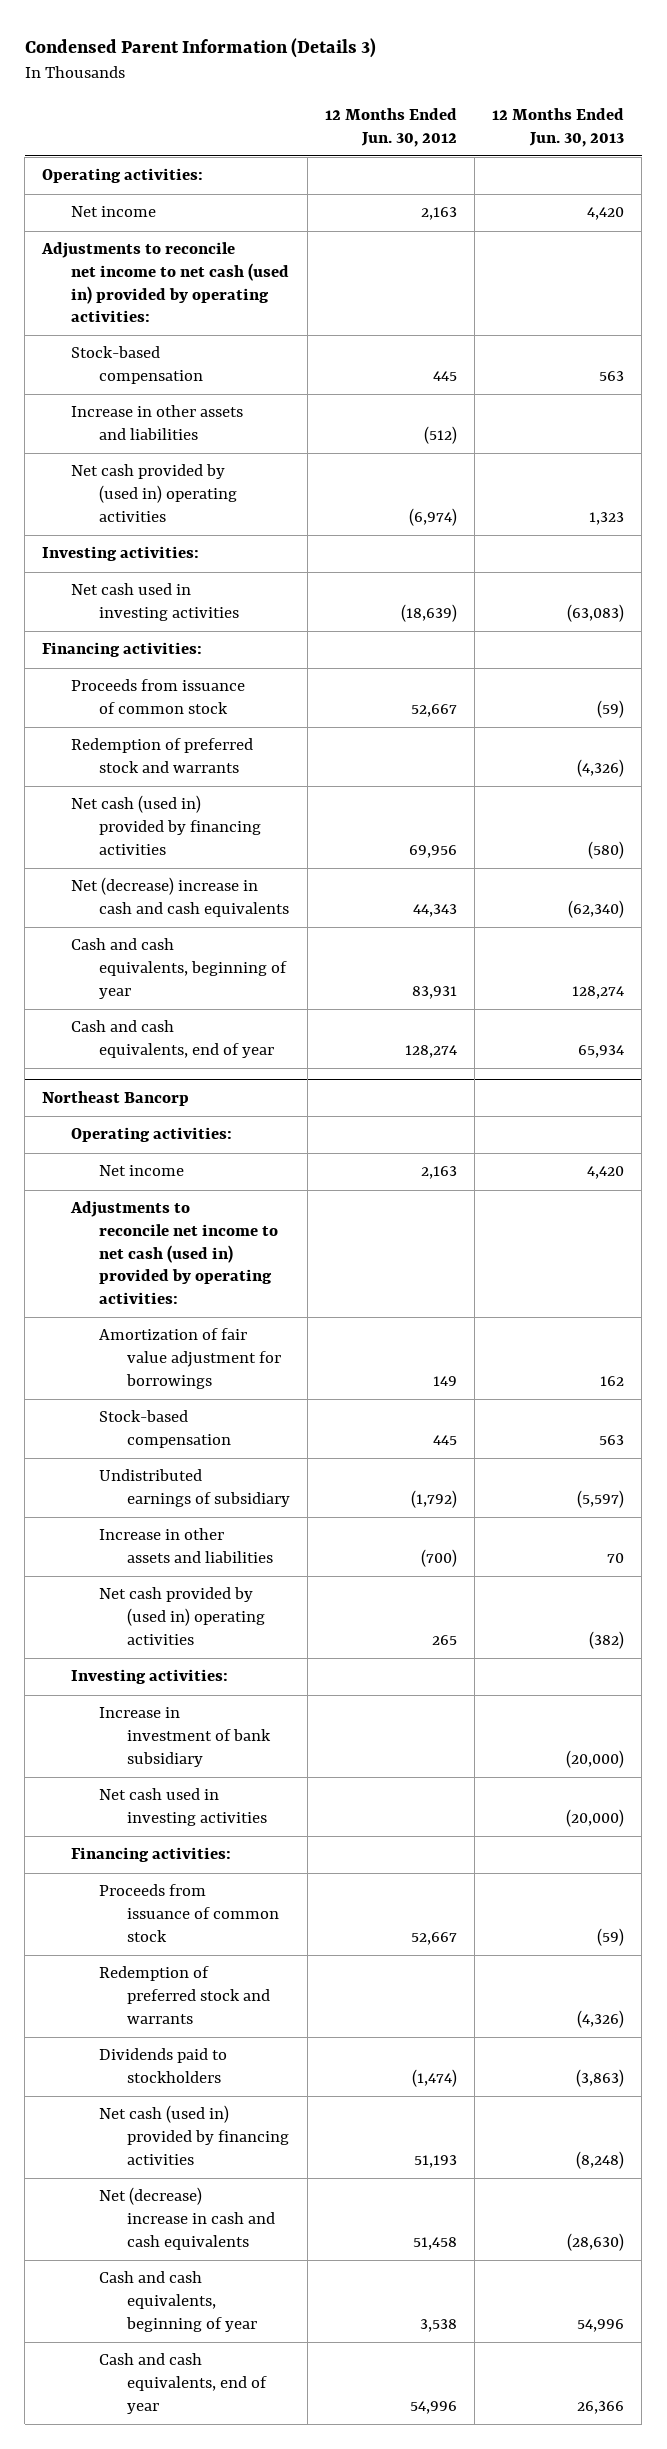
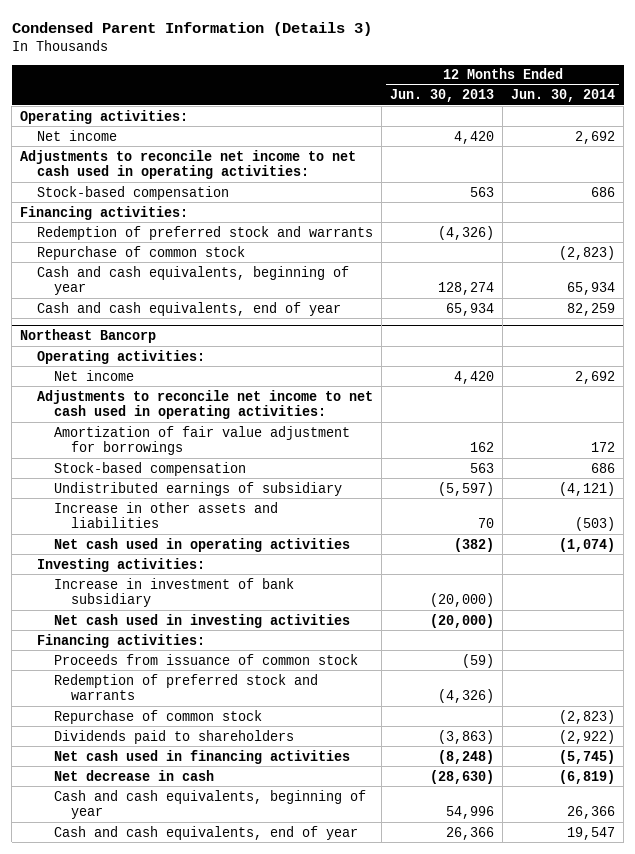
- | 12 Months Ended Jun. 30, 2012 | 12 Months Ended Jun. 30, 2013
+ | 12 Months Ended Jun. 30, 2013 | 12 Months Ended Jun. 30, 2014
- Adjustments to reconcile net income to net cash (used in) provided by operating activities:
+ Adjustments to reconcile net income to net cash used in operating activities:
- Increase in other assets and liabilities | (512) |
- Net cash provided by (used in) operating activities | (6,974) | 1,323
- Investing activities:
- Net cash used in investing activities | (18,639) | (63,083)
- Proceeds from issuance of common stock | 52,667 | (59)
- Net cash (used in) provided by financing activities | 69,956 | (580)
- Net (decrease) increase in cash and cash equivalents | 44,343 | (62,340)
+ Repurchase of common stock | | (2,823)
@ Northeast Bancorp
- Adjustments to reconcile net income to net cash (used in) provided by operating activities:
+ Adjustments to reconcile net income to net cash used in operating activities:
- Net cash provided by (used in) operating activities | 265 | (382)
+ Net cash used in operating activities | (382) | (1,074)
- Dividends paid to stockholders | (1,474) | (3,863)
- Net cash (used in) provided by financing activities | 51,193 | (8,248)
- Net (decrease) increase in cash and cash equivalents | 51,458 | (28,630)
+ Repurchase of common stock | | (2,823)
+ Dividends paid to shareholders | (3,863) | (2,922)
+ Net cash used in financing activities | (8,248) | (5,745)
+ Net decrease in cash | (28,630) | (6,819)

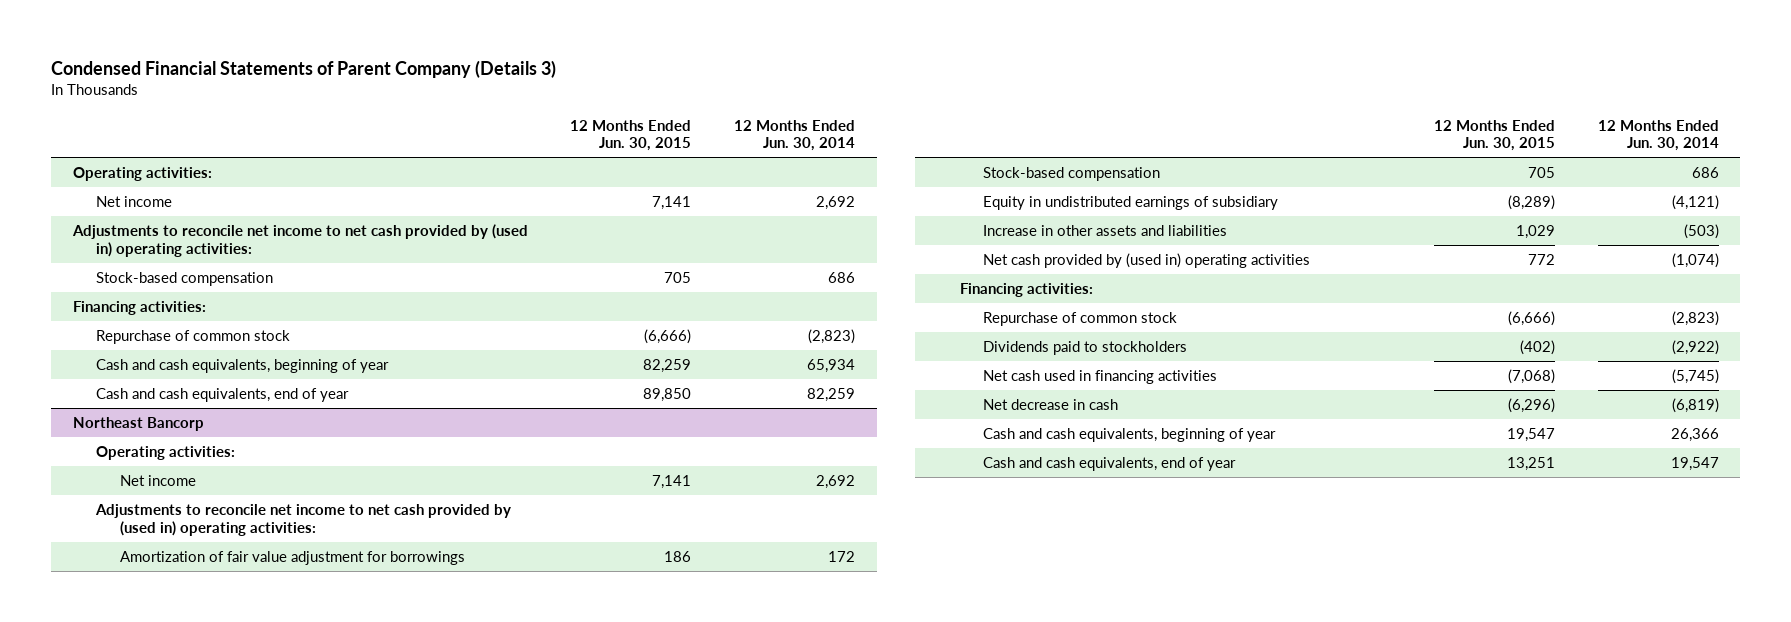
- Condensed Parent Information (Details 3)
+ Condensed Financial Statements of Parent Company (Details 3)
- | 12 Months Ended Jun. 30, 2013 | 12 Months Ended Jun. 30, 2014
+ | 12 Months Ended Jun. 30, 2015 | 12 Months Ended Jun. 30, 2014
- Adjustments to reconcile net income to net cash used in operating activities:
+ Adjustments to reconcile net income to net cash provided by (used in) operating activities:
- Redemption of preferred stock and warrants | (4,326) |
@ Northeast Bancorp
- Adjustments to reconcile net income to net cash used in operating activities:
+ Adjustments to reconcile net income to net cash provided by (used in) operating activities:
- Undistributed earnings of subsidiary | (5,597) | (4,121)
+ Equity in undistributed earnings of subsidiary | (8,289) | (4,121)
- Net cash used in operating activities | (382) | (1,074)
- Investing activities:
- Increase in investment of bank subsidiary | (20,000) |
- Net cash used in investing activities | (20,000) |
+ Net cash provided by (used in) operating activities | 772 | (1,074)
- Proceeds from issuance of common stock | (59) |
- Redemption of preferred stock and warrants | (4,326) |
- Dividends paid to shareholders | (3,863) | (2,922)
+ Dividends paid to stockholders | (402) | (2,922)

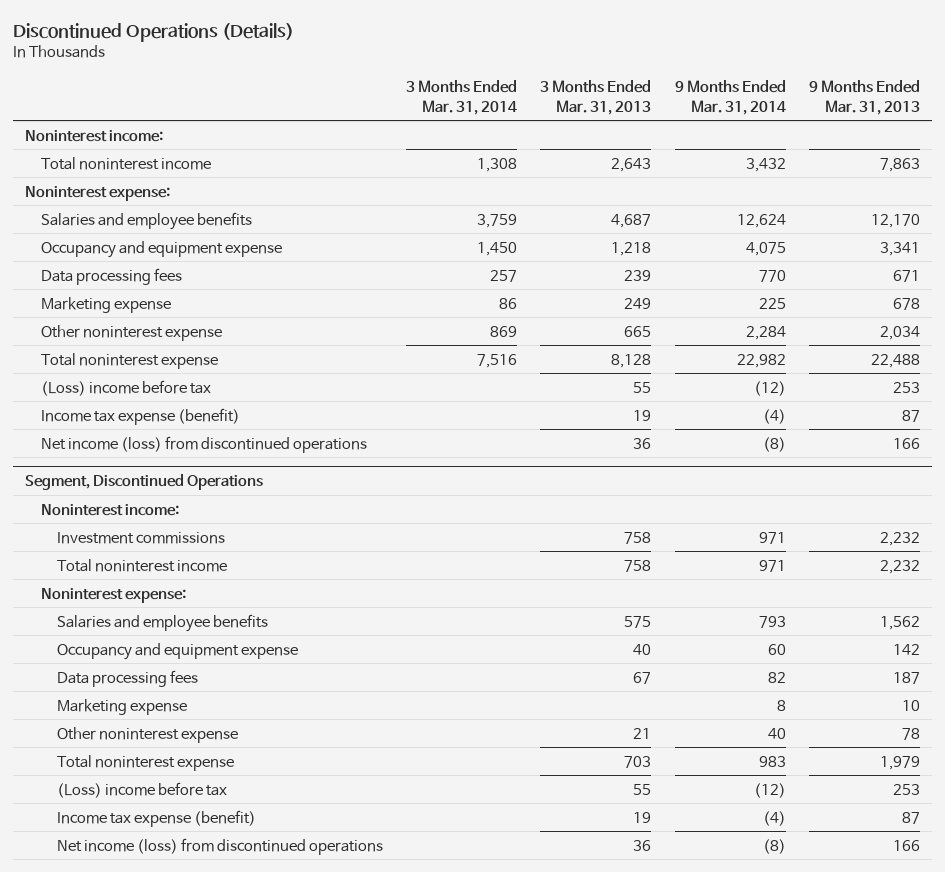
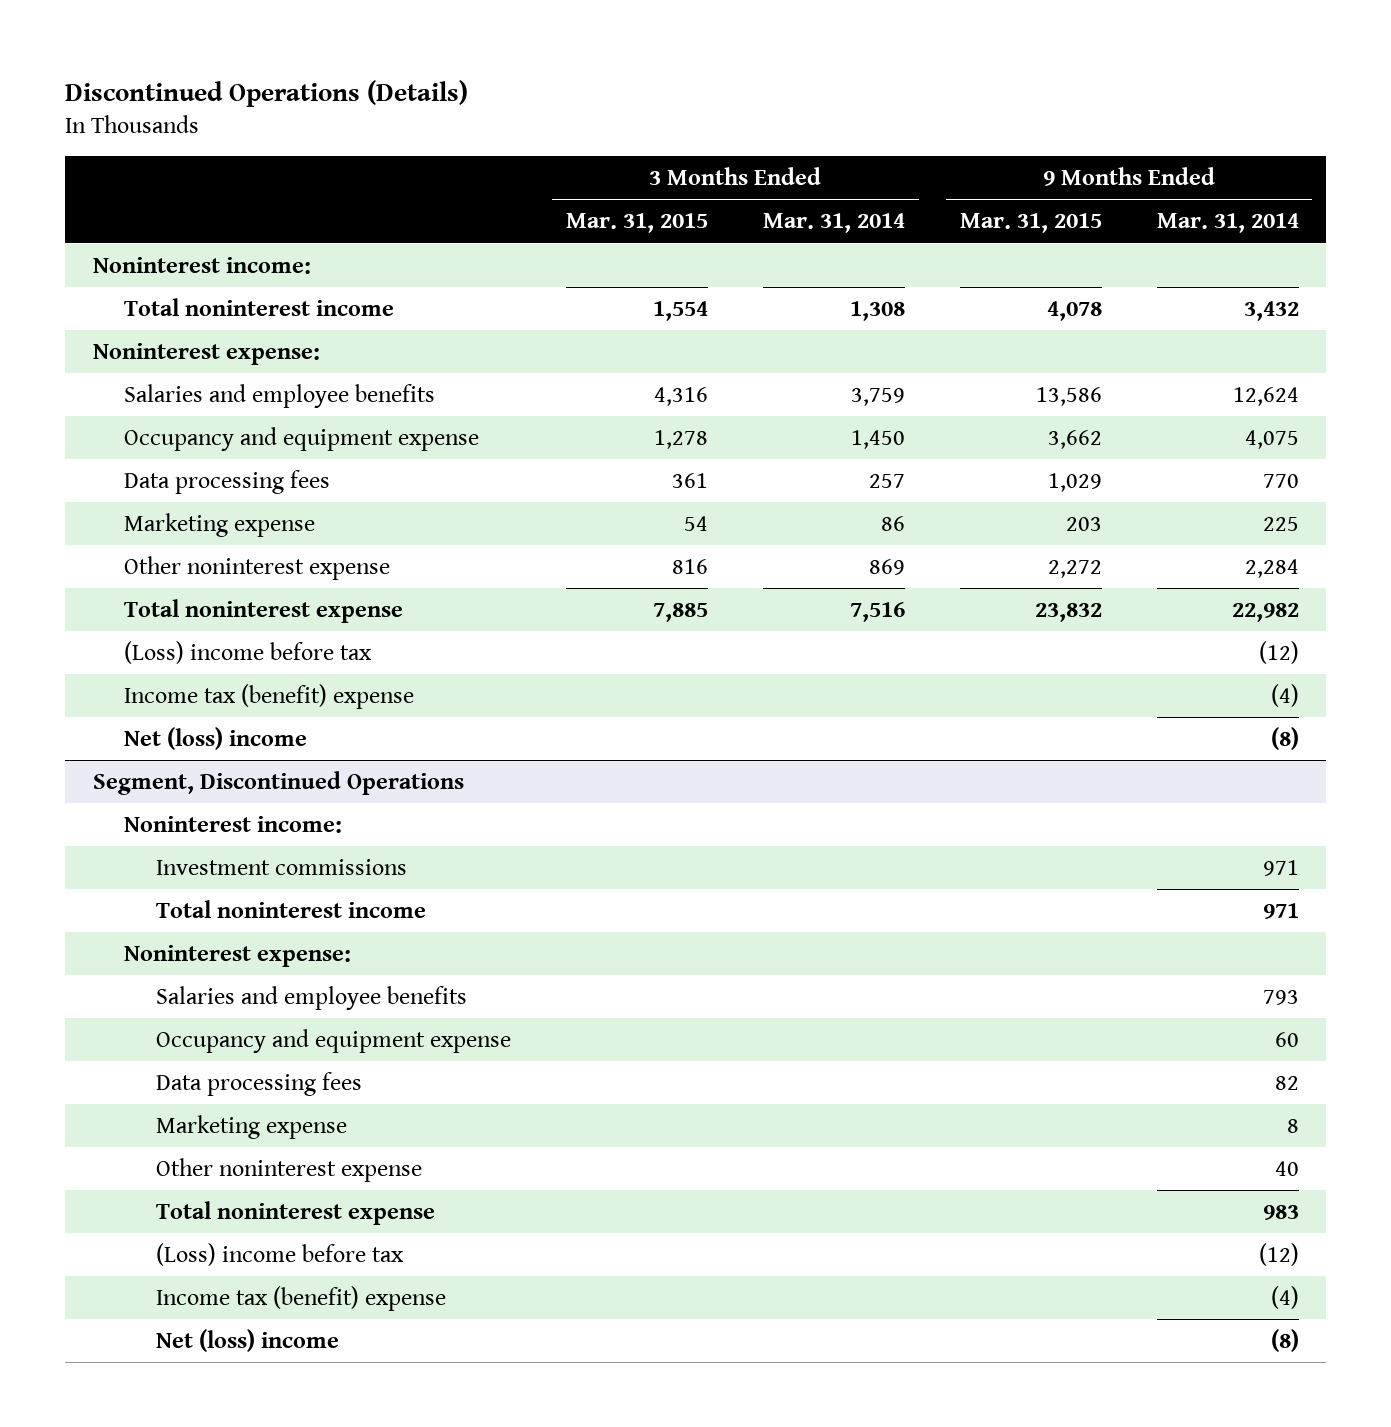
- | 3 Months Ended Mar. 31, 2014 | 3 Months Ended Mar. 31, 2013 | 9 Months Ended Mar. 31, 2014 | 9 Months Ended Mar. 31, 2013
+ | 3 Months Ended Mar. 31, 2015 | 3 Months Ended Mar. 31, 2014 | 9 Months Ended Mar. 31, 2015 | 9 Months Ended Mar. 31, 2014
- Income tax expense (benefit) | | 19 | (4) | 87
- Net income (loss) from discontinued operations | | 36 | (8) | 166
+ Income tax (benefit) expense | | | | (4)
+ Net (loss) income | | | | (8)
@ Segment, Discontinued Operations
- Income tax expense (benefit) | | 19 | (4) | 87
- Net income (loss) from discontinued operations | | 36 | (8) | 166
+ Income tax (benefit) expense | | | | (4)
+ Net (loss) income | | | | (8)

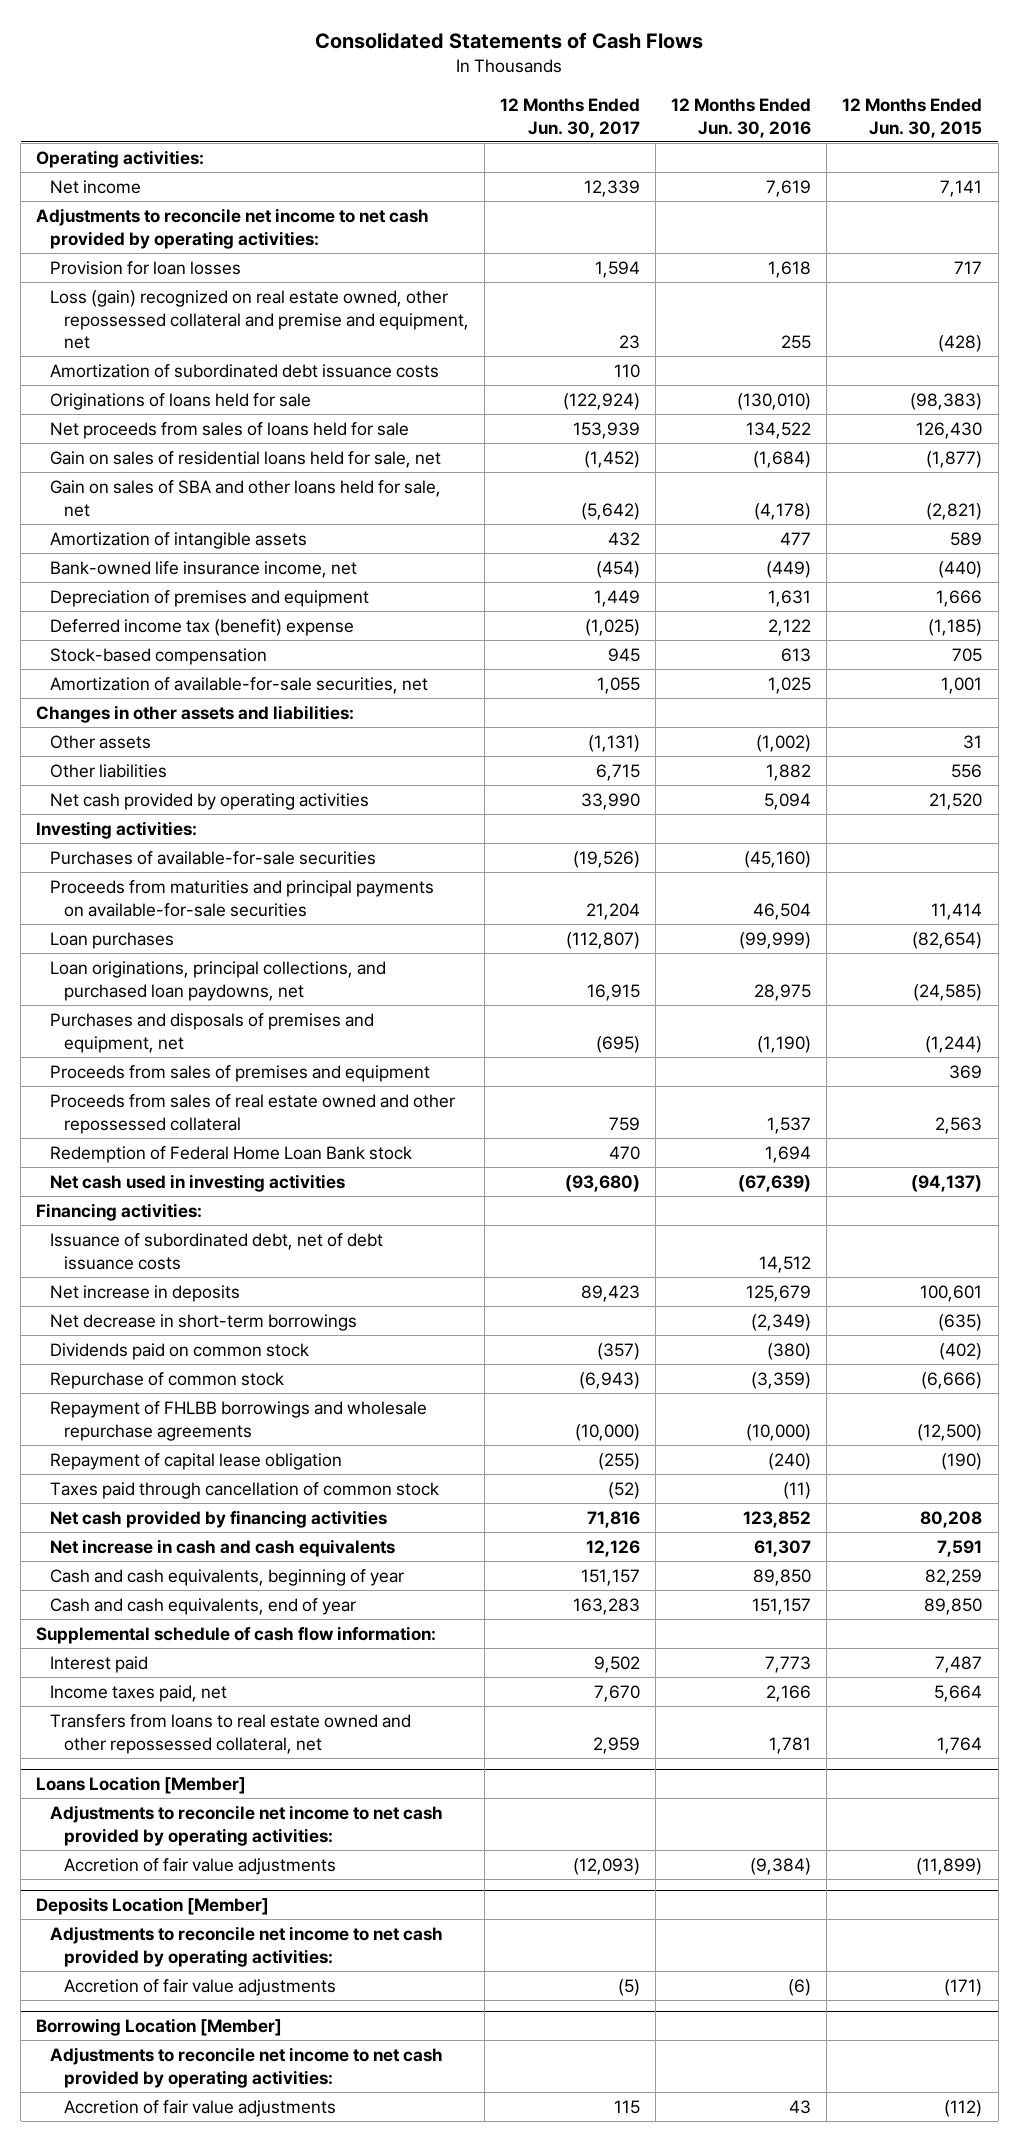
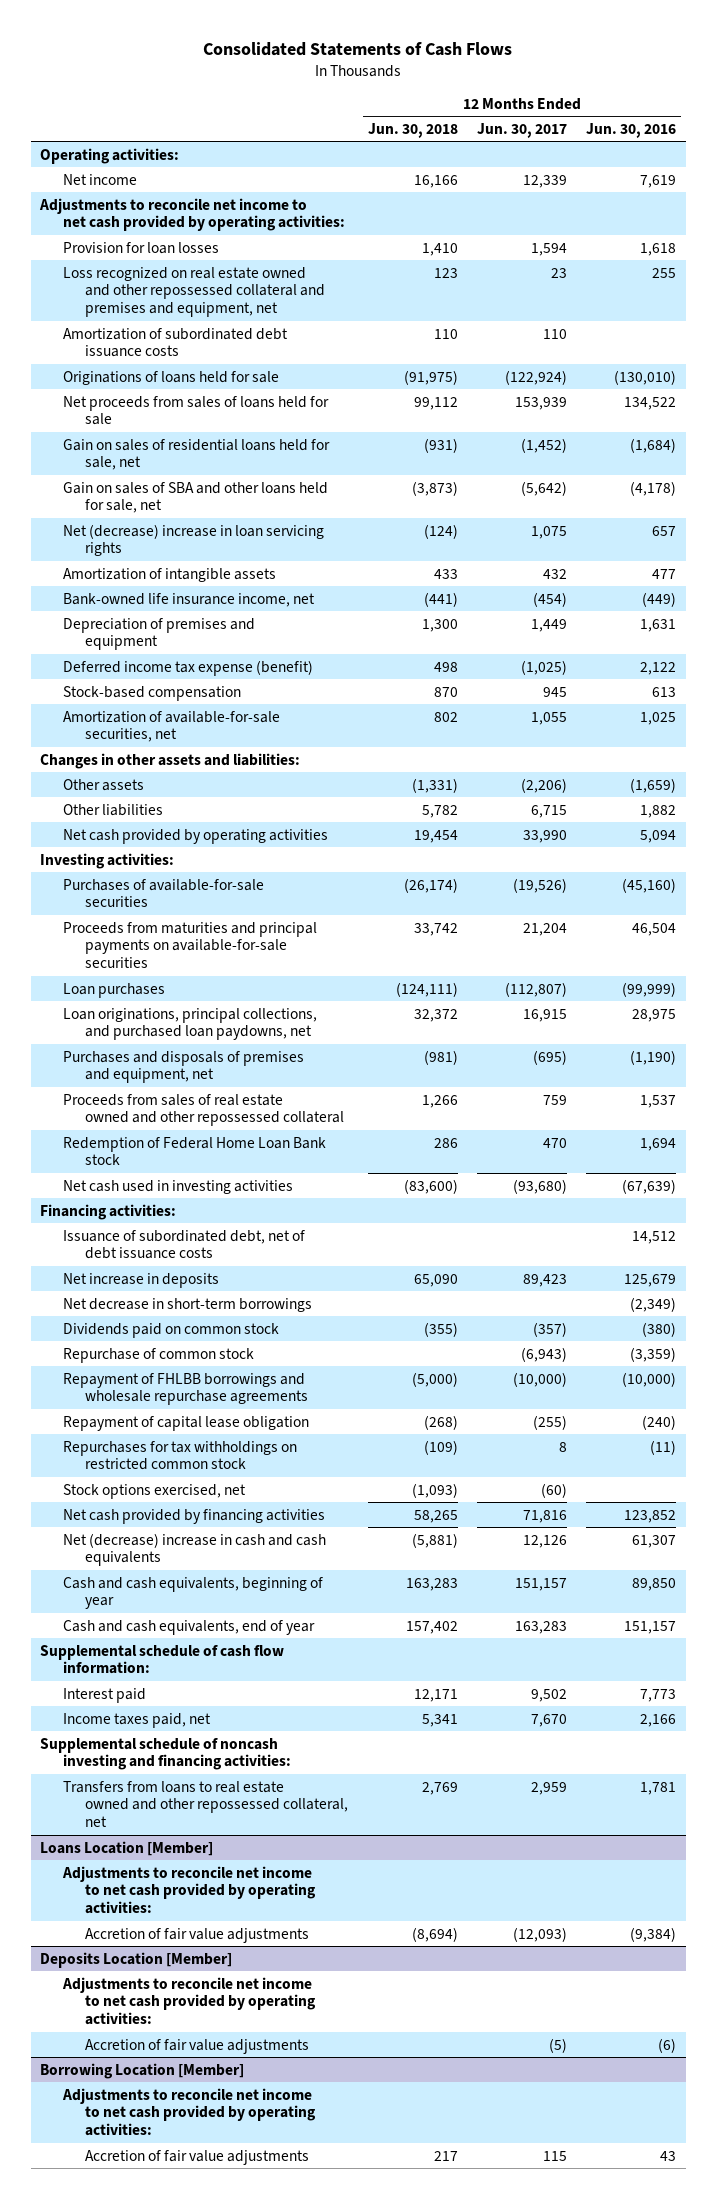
- | 12 Months Ended Jun. 30, 2017 | 12 Months Ended Jun. 30, 2016 | 12 Months Ended Jun. 30, 2015
+ | 12 Months Ended Jun. 30, 2018 | 12 Months Ended Jun. 30, 2017 | 12 Months Ended Jun. 30, 2016
- Loss (gain) recognized on real estate owned, other repossessed collateral and premise and equipment, net | 23 | 255 | (428)
+ Loss recognized on real estate owned and other repossessed collateral and premises and equipment, net | 123 | 23 | 255
+ Net (decrease) increase in loan servicing rights | (124) | 1,075 | 657
- Deferred income tax (benefit) expense | (1,025) | 2,122 | (1,185)
+ Deferred income tax expense (benefit) | 498 | (1,025) | 2,122
- Other assets | (1,131) | (1,002) | 31
+ Other assets | (1,331) | (2,206) | (1,659)
- Proceeds from sales of premises and equipment | | | 369
- Taxes paid through cancellation of common stock | (52) | (11) |
+ Repurchases for tax withholdings on restricted common stock | (109) | 8 | (11)
+ Stock options exercised, net | (1,093) | (60) |
- Net increase in cash and cash equivalents | 12,126 | 61,307 | 7,591
+ Net (decrease) increase in cash and cash equivalents | (5,881) | 12,126 | 61,307
+ Supplemental schedule of noncash investing and financing activities:

